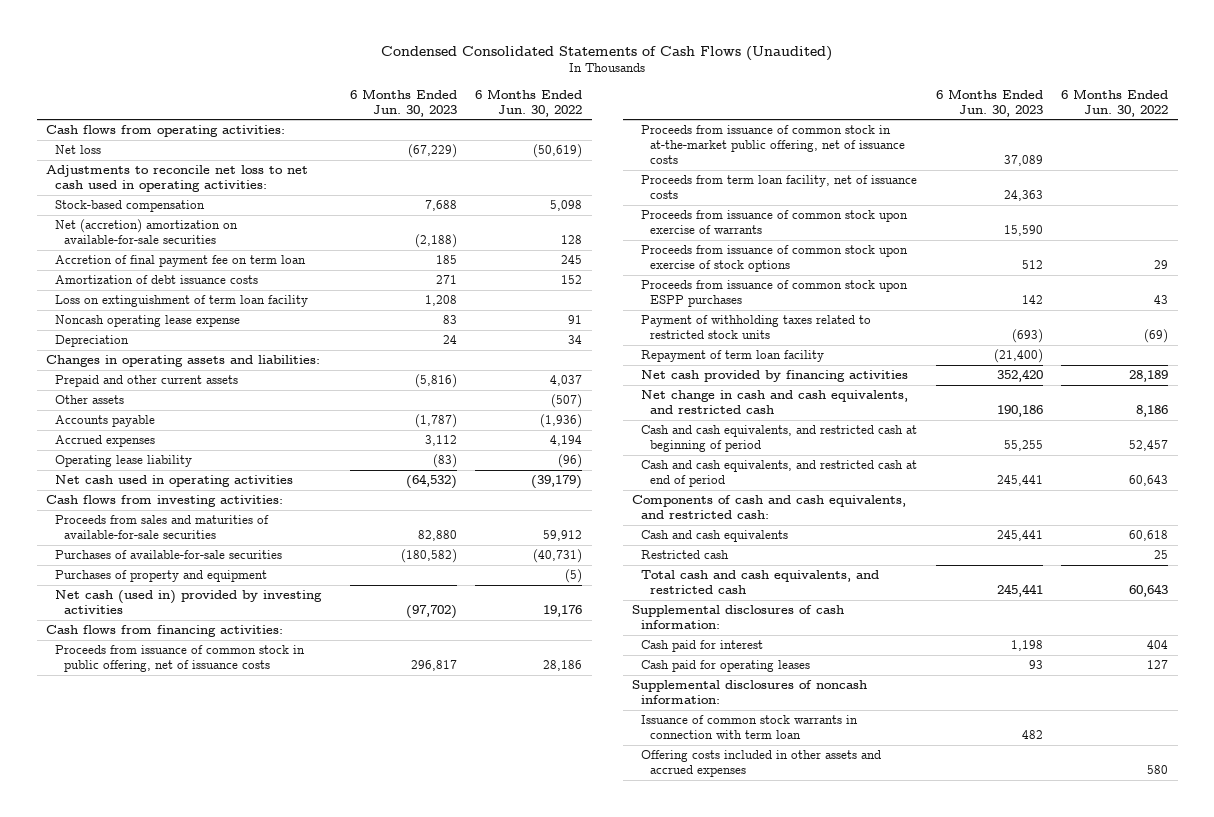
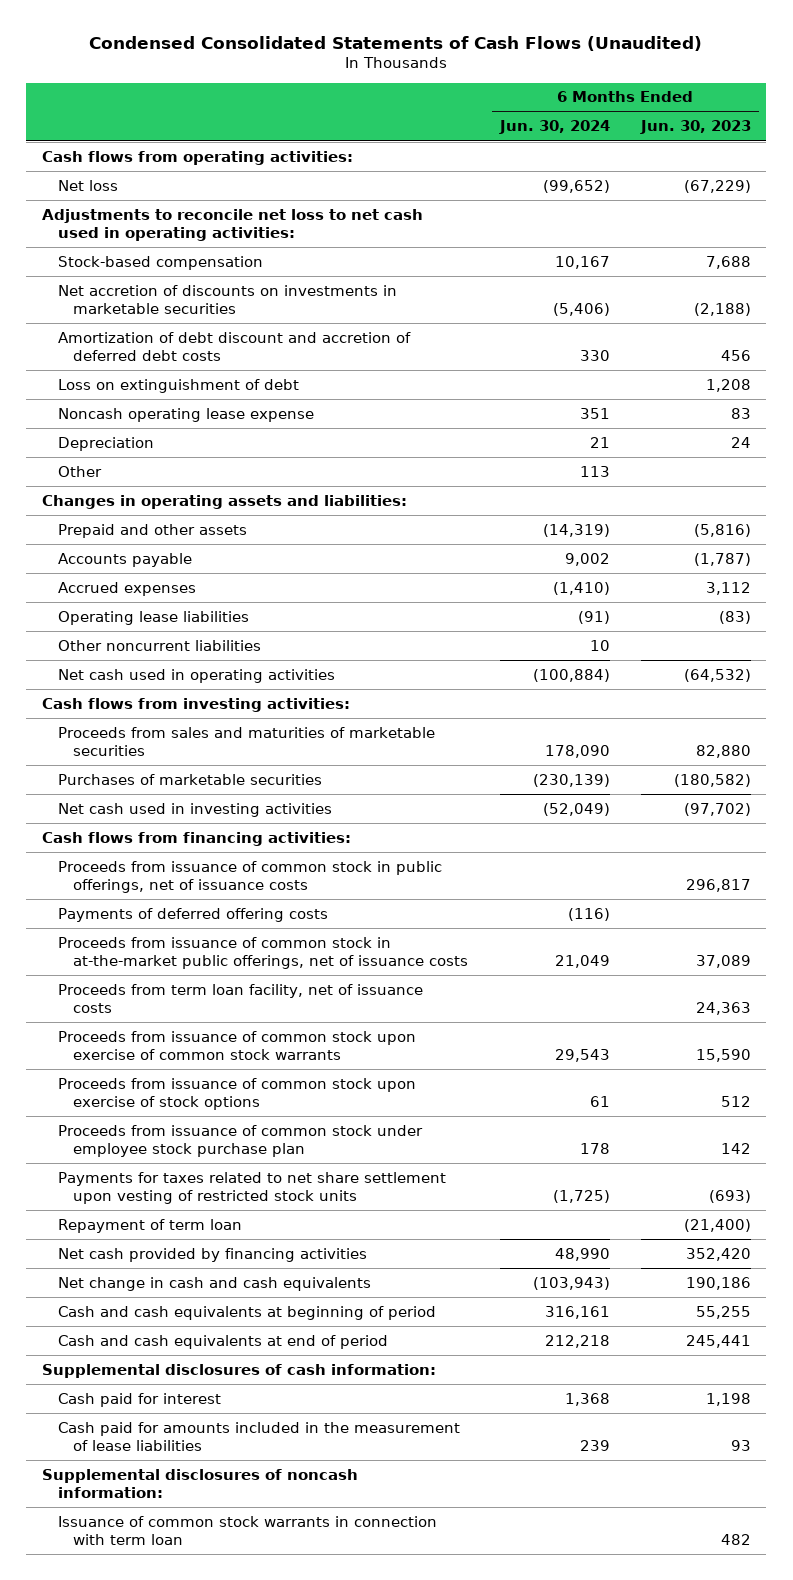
- | 6 Months Ended Jun. 30, 2023 | 6 Months Ended Jun. 30, 2022
+ | 6 Months Ended Jun. 30, 2024 | 6 Months Ended Jun. 30, 2023
- Net (accretion) amortization on available-for-sale securities | (2,188) | 128
- Accretion of final payment fee on term loan | 185 | 245
- Amortization of debt issuance costs | 271 | 152
- Loss on extinguishment of term loan facility | 1,208 |
+ Net accretion of discounts on investments in marketable securities | (5,406) | (2,188)
+ Amortization of debt discount and accretion of deferred debt costs | 330 | 456
+ Loss on extinguishment of debt | | 1,208
+ Other | 113 |
- Prepaid and other current assets | (5,816) | 4,037
- Other assets | | (507)
+ Prepaid and other assets | (14,319) | (5,816)
- Operating lease liability | (83) | (96)
+ Operating lease liabilities | (91) | (83)
+ Other noncurrent liabilities | 10 |
- Proceeds from sales and maturities of available-for-sale securities | 82,880 | 59,912
- Purchases of available-for-sale securities | (180,582) | (40,731)
- Purchases of property and equipment | | (5)
- Net cash (used in) provided by investing activities | (97,702) | 19,176
+ Proceeds from sales and maturities of marketable securities | 178,090 | 82,880
+ Purchases of marketable securities | (230,139) | (180,582)
+ Net cash used in investing activities | (52,049) | (97,702)
- Proceeds from issuance of common stock in public offering, net of issuance costs | 296,817 | 28,186
- Proceeds from issuance of common stock in at-the-market public offering, net of issuance costs | 37,089 |
+ Proceeds from issuance of common stock in public offerings, net of issuance costs | | 296,817
+ Payments of deferred offering costs | (116) |
+ Proceeds from issuance of common stock in at-the-market public offerings, net of issuance costs | 21,049 | 37,089
- Proceeds from issuance of common stock upon exercise of warrants | 15,590 |
+ Proceeds from issuance of common stock upon exercise of common stock warrants | 29,543 | 15,590
- Proceeds from issuance of common stock upon ESPP purchases | 142 | 43
- Payment of withholding taxes related to restricted stock units | (693) | (69)
- Repayment of term loan facility | (21,400) |
+ Proceeds from issuance of common stock under employee stock purchase plan | 178 | 142
+ Payments for taxes related to net share settlement upon vesting of restricted stock units | (1,725) | (693)
+ Repayment of term loan | | (21,400)
- Net change in cash and cash equivalents, and restricted cash | 190,186 | 8,186
- Cash and cash equivalents, and restricted cash at beginning of period | 55,255 | 52,457
- Cash and cash equivalents, and restricted cash at end of period | 245,441 | 60,643
- Components of cash and cash equivalents, and restricted cash:
- Cash and cash equivalents | 245,441 | 60,618
- Restricted cash | | 25
- Total cash and cash equivalents, and restricted cash | 245,441 | 60,643
+ Net change in cash and cash equivalents | (103,943) | 190,186
+ Cash and cash equivalents at beginning of period | 316,161 | 55,255
+ Cash and cash equivalents at end of period | 212,218 | 245,441
- Cash paid for operating leases | 93 | 127
+ Cash paid for amounts included in the measurement of lease liabilities | 239 | 93
- Offering costs included in other assets and accrued expenses | | 580

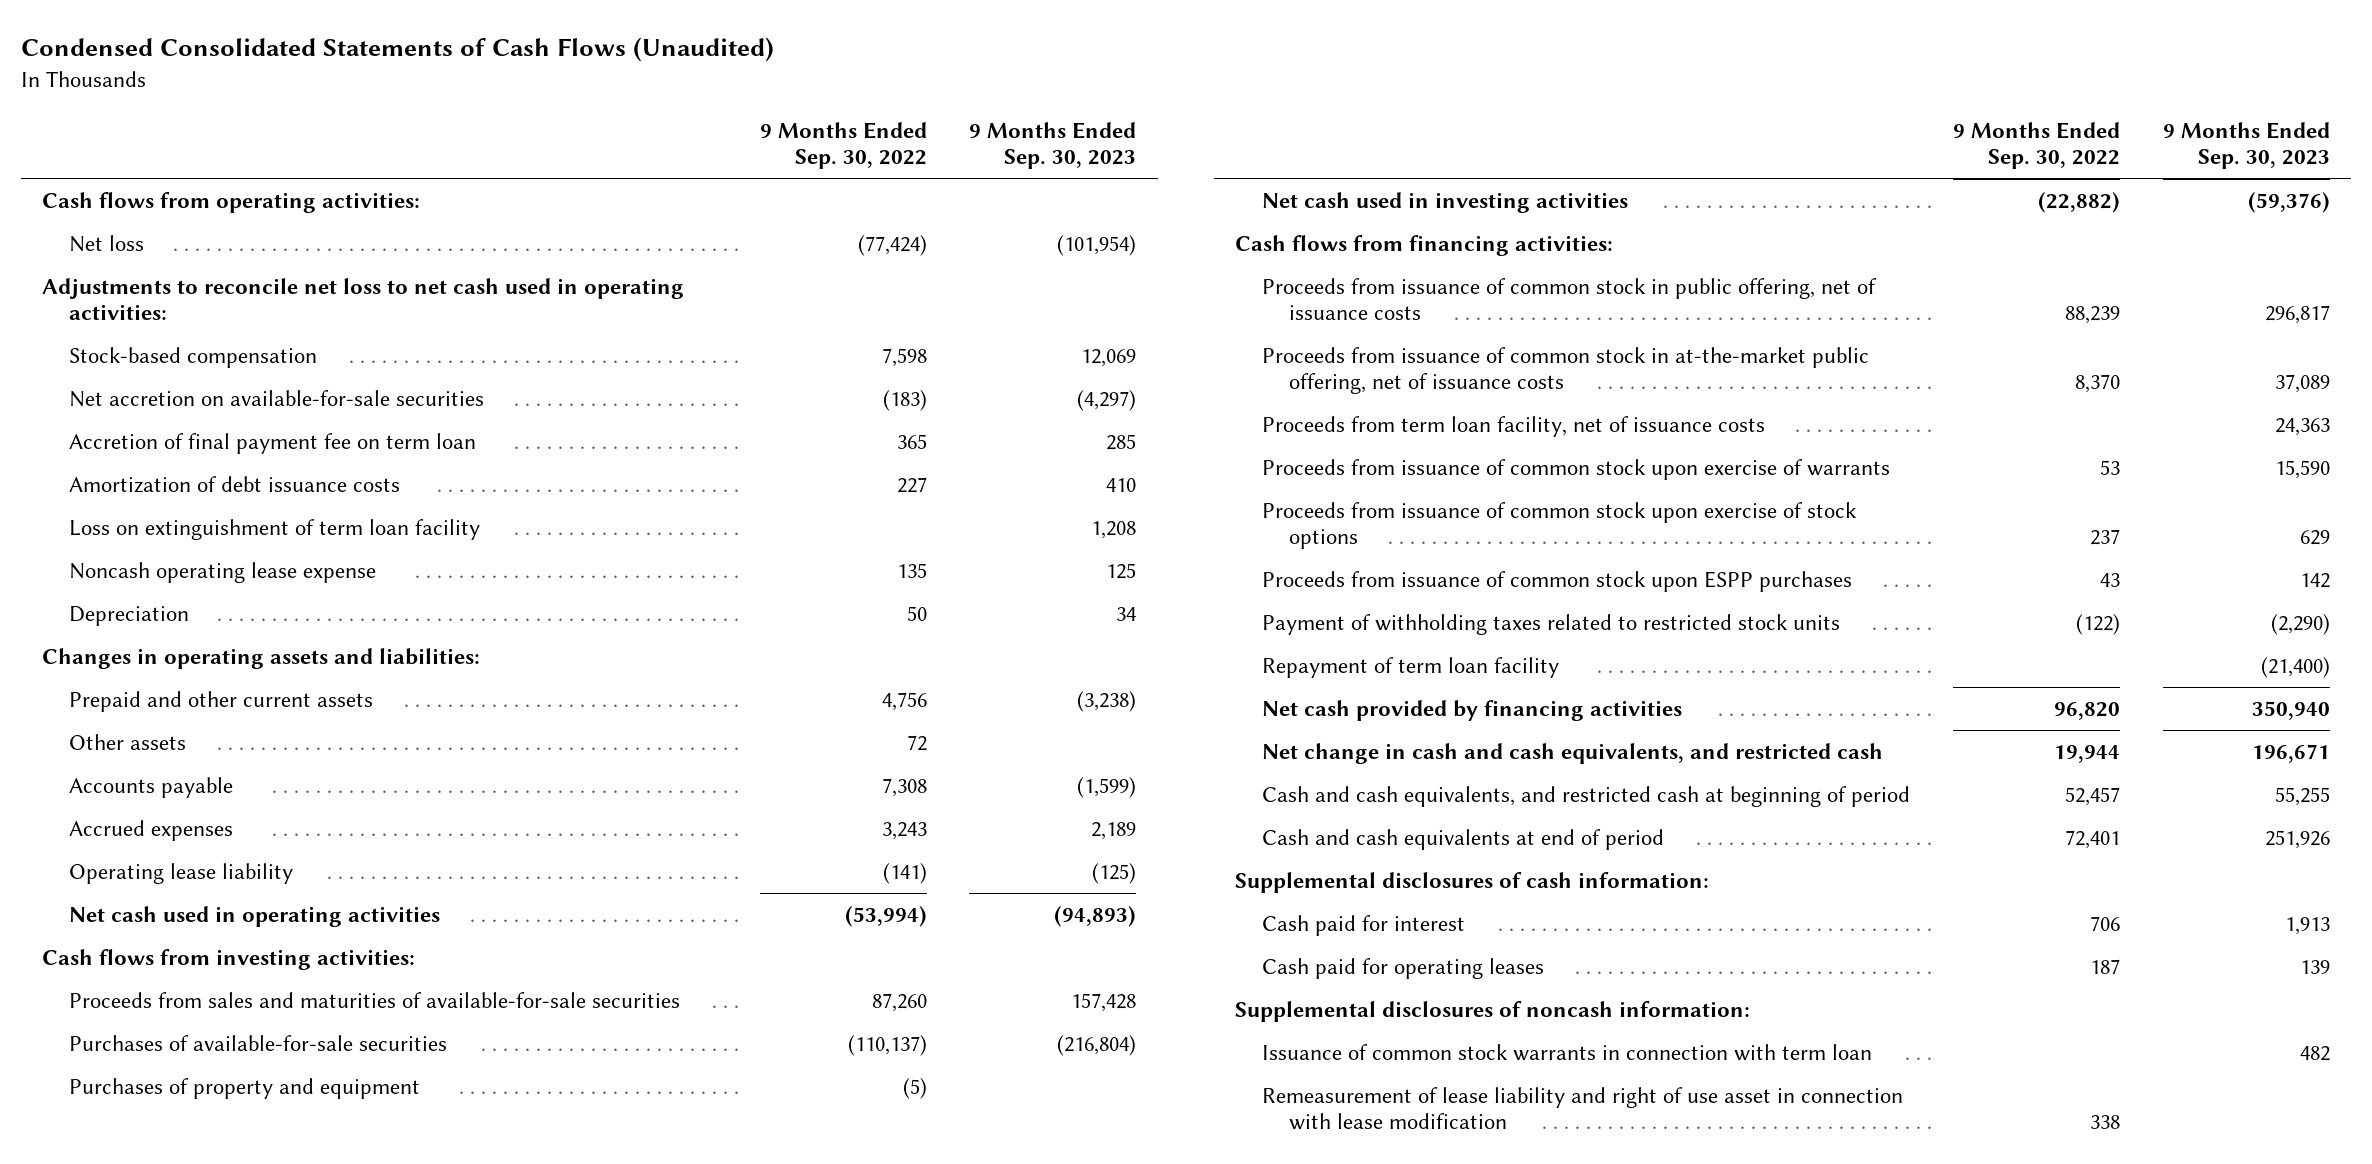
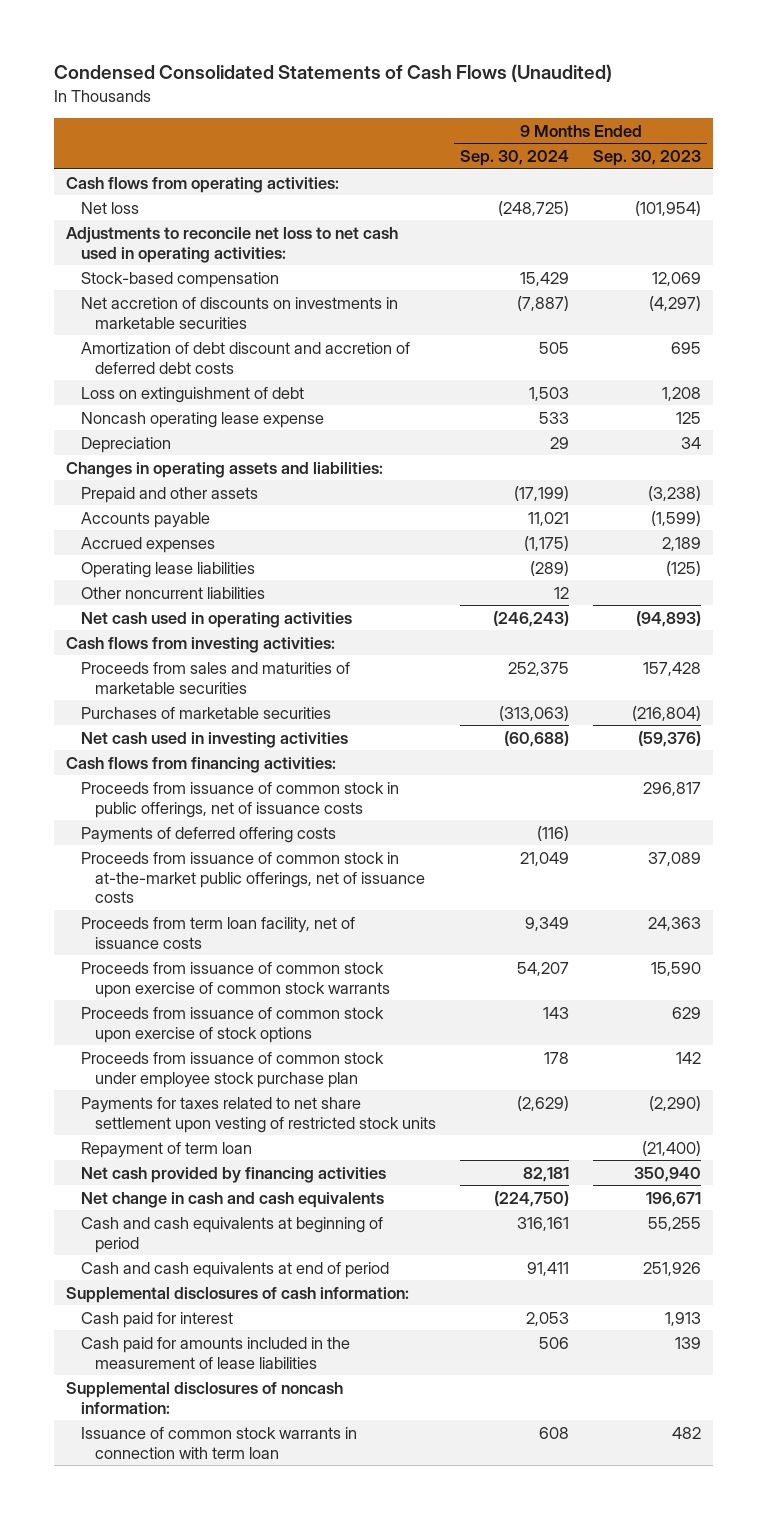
- | 9 Months Ended Sep. 30, 2022 | 9 Months Ended Sep. 30, 2023
+ | 9 Months Ended Sep. 30, 2024 | 9 Months Ended Sep. 30, 2023
- Net accretion on available-for-sale securities | (183) | (4,297)
- Accretion of final payment fee on term loan | 365 | 285
- Amortization of debt issuance costs | 227 | 410
- Loss on extinguishment of term loan facility | | 1,208
+ Net accretion of discounts on investments in marketable securities | (7,887) | (4,297)
+ Amortization of debt discount and accretion of deferred debt costs | 505 | 695
+ Loss on extinguishment of debt | 1,503 | 1,208
- Prepaid and other current assets | 4,756 | (3,238)
- Other assets | 72 |
+ Prepaid and other assets | (17,199) | (3,238)
- Operating lease liability | (141) | (125)
+ Operating lease liabilities | (289) | (125)
+ Other noncurrent liabilities | 12 |
- Proceeds from sales and maturities of available-for-sale securities | 87,260 | 157,428
- Purchases of available-for-sale securities | (110,137) | (216,804)
- Purchases of property and equipment | (5) |
+ Proceeds from sales and maturities of marketable securities | 252,375 | 157,428
+ Purchases of marketable securities | (313,063) | (216,804)
- Proceeds from issuance of common stock in public offering, net of issuance costs | 88,239 | 296,817
- Proceeds from issuance of common stock in at-the-market public offering, net of issuance costs | 8,370 | 37,089
+ Proceeds from issuance of common stock in public offerings, net of issuance costs | | 296,817
+ Payments of deferred offering costs | (116) |
+ Proceeds from issuance of common stock in at-the-market public offerings, net of issuance costs | 21,049 | 37,089
- Proceeds from issuance of common stock upon exercise of warrants | 53 | 15,590
+ Proceeds from issuance of common stock upon exercise of common stock warrants | 54,207 | 15,590
- Proceeds from issuance of common stock upon ESPP purchases | 43 | 142
- Payment of withholding taxes related to restricted stock units | (122) | (2,290)
- Repayment of term loan facility | | (21,400)
+ Proceeds from issuance of common stock under employee stock purchase plan | 178 | 142
+ Payments for taxes related to net share settlement upon vesting of restricted stock units | (2,629) | (2,290)
+ Repayment of term loan | | (21,400)
- Net change in cash and cash equivalents, and restricted cash | 19,944 | 196,671
- Cash and cash equivalents, and restricted cash at beginning of period | 52,457 | 55,255
+ Net change in cash and cash equivalents | (224,750) | 196,671
+ Cash and cash equivalents at beginning of period | 316,161 | 55,255
- Cash paid for operating leases | 187 | 139
+ Cash paid for amounts included in the measurement of lease liabilities | 506 | 139
- Remeasurement of lease liability and right of use asset in connection with lease modification | 338 |

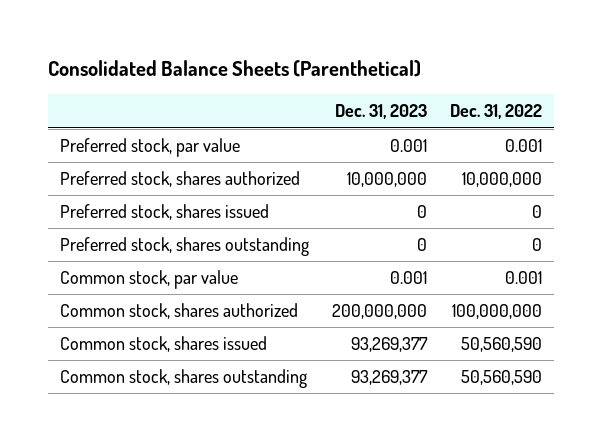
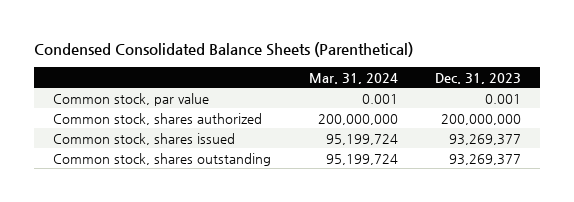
- Consolidated Balance Sheets (Parenthetical)
+ Condensed Consolidated Balance Sheets (Parenthetical)
- | Dec. 31, 2023 | Dec. 31, 2022
+ | Mar. 31, 2024 | Dec. 31, 2023
- Preferred stock, par value | 0.001 | 0.001
- Preferred stock, shares authorized | 10,000,000 | 10,000,000
- Preferred stock, shares issued | 0 | 0
- Preferred stock, shares outstanding | 0 | 0

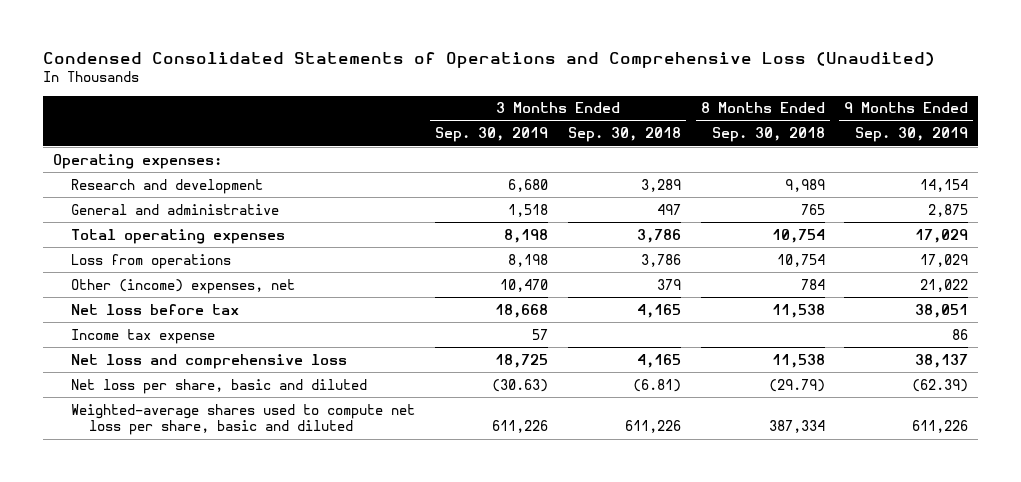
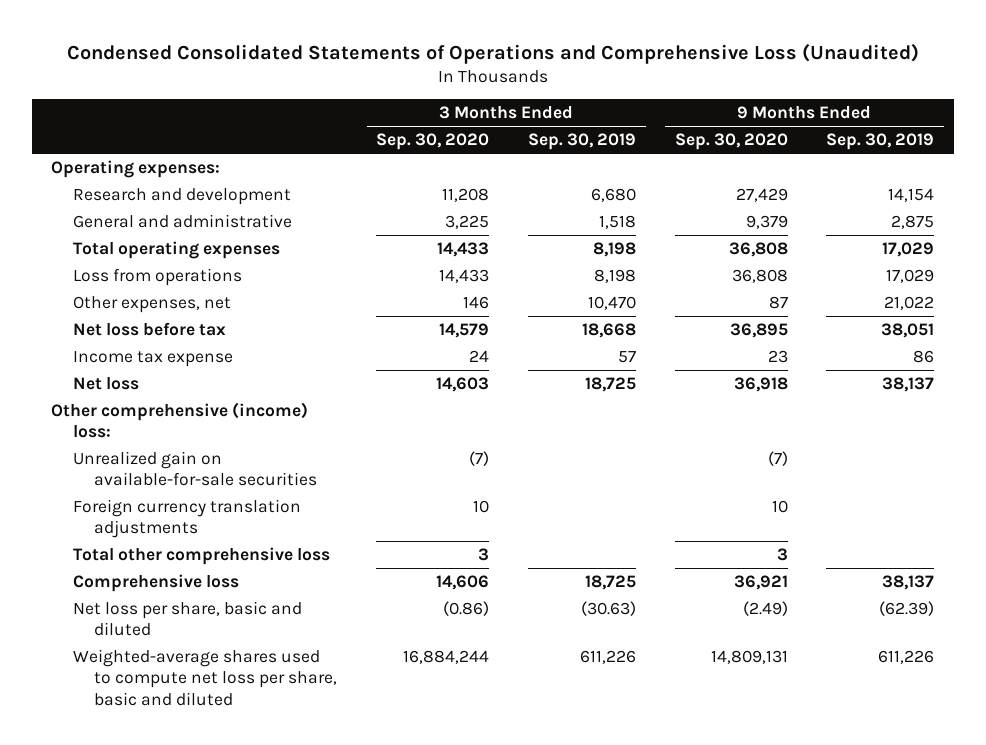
- | 3 Months Ended Sep. 30, 2019 | 3 Months Ended Sep. 30, 2018 | 8 Months Ended Sep. 30, 2018 | 9 Months Ended Sep. 30, 2019
+ | 3 Months Ended Sep. 30, 2020 | 3 Months Ended Sep. 30, 2019 | 9 Months Ended Sep. 30, 2020 | 9 Months Ended Sep. 30, 2019
- Other (income) expenses, net | 10,470 | 379 | 784 | 21,022
+ Other expenses, net | 146 | 10,470 | 87 | 21,022
- Net loss and comprehensive loss | 18,725 | 4,165 | 11,538 | 38,137
+ Net loss | 14,603 | 18,725 | 36,918 | 38,137
+ Other comprehensive (income) loss:
+ Unrealized gain on available-for-sale securities | (7) | | (7) |
+ Foreign currency translation adjustments | 10 | | 10 |
+ Total other comprehensive loss | 3 | | 3 |
+ Comprehensive loss | 14,606 | 18,725 | 36,921 | 38,137

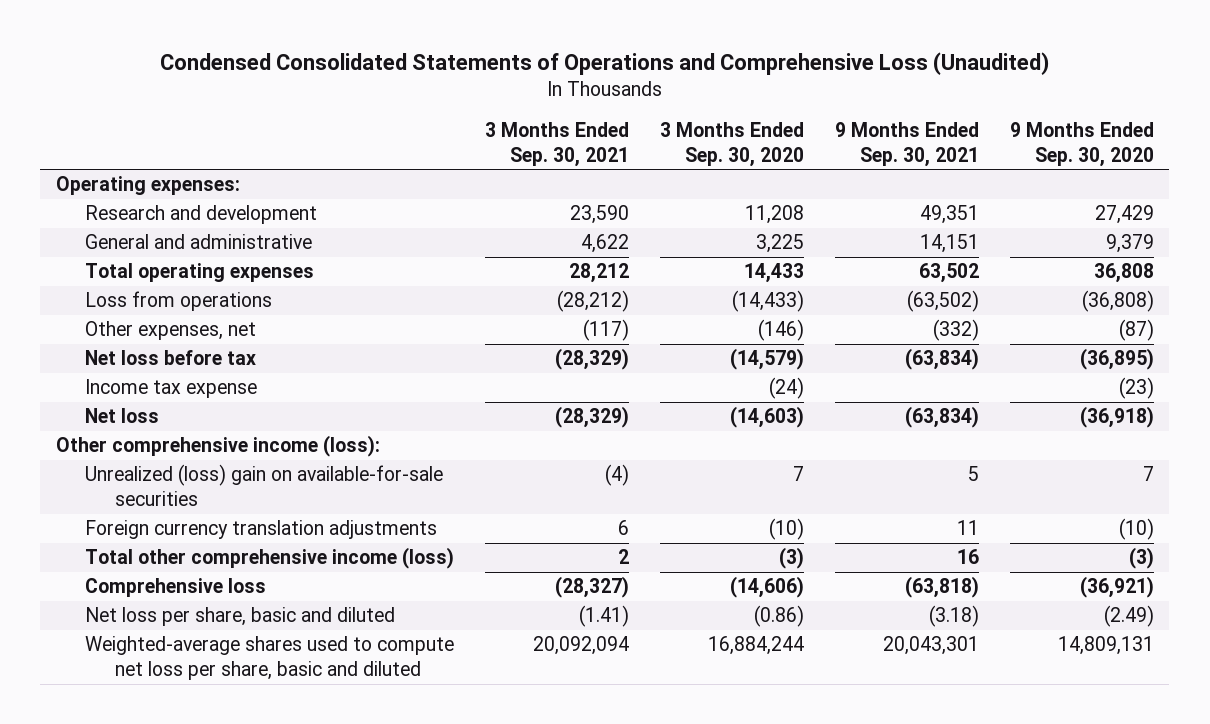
- | 3 Months Ended Sep. 30, 2020 | 3 Months Ended Sep. 30, 2019 | 9 Months Ended Sep. 30, 2020 | 9 Months Ended Sep. 30, 2019
+ | 3 Months Ended Sep. 30, 2021 | 3 Months Ended Sep. 30, 2020 | 9 Months Ended Sep. 30, 2021 | 9 Months Ended Sep. 30, 2020
- Loss from operations | 14,433 | 8,198 | 36,808 | 17,029
- Other expenses, net | 146 | 10,470 | 87 | 21,022
- Net loss before tax | 14,579 | 18,668 | 36,895 | 38,051
- Income tax expense | 24 | 57 | 23 | 86
- Net loss | 14,603 | 18,725 | 36,918 | 38,137
- Other comprehensive (income) loss:
- Unrealized gain on available-for-sale securities | (7) | | (7) |
- Foreign currency translation adjustments | 10 | | 10 |
- Total other comprehensive loss | 3 | | 3 |
- Comprehensive loss | 14,606 | 18,725 | 36,921 | 38,137
+ Loss from operations | (28,212) | (14,433) | (63,502) | (36,808)
+ Other expenses, net | (117) | (146) | (332) | (87)
+ Net loss before tax | (28,329) | (14,579) | (63,834) | (36,895)
+ Income tax expense | | (24) | | (23)
+ Net loss | (28,329) | (14,603) | (63,834) | (36,918)
+ Other comprehensive income (loss):
+ Unrealized (loss) gain on available-for-sale securities | (4) | 7 | 5 | 7
+ Foreign currency translation adjustments | 6 | (10) | 11 | (10)
+ Total other comprehensive income (loss) | 2 | (3) | 16 | (3)
+ Comprehensive loss | (28,327) | (14,606) | (63,818) | (36,921)

